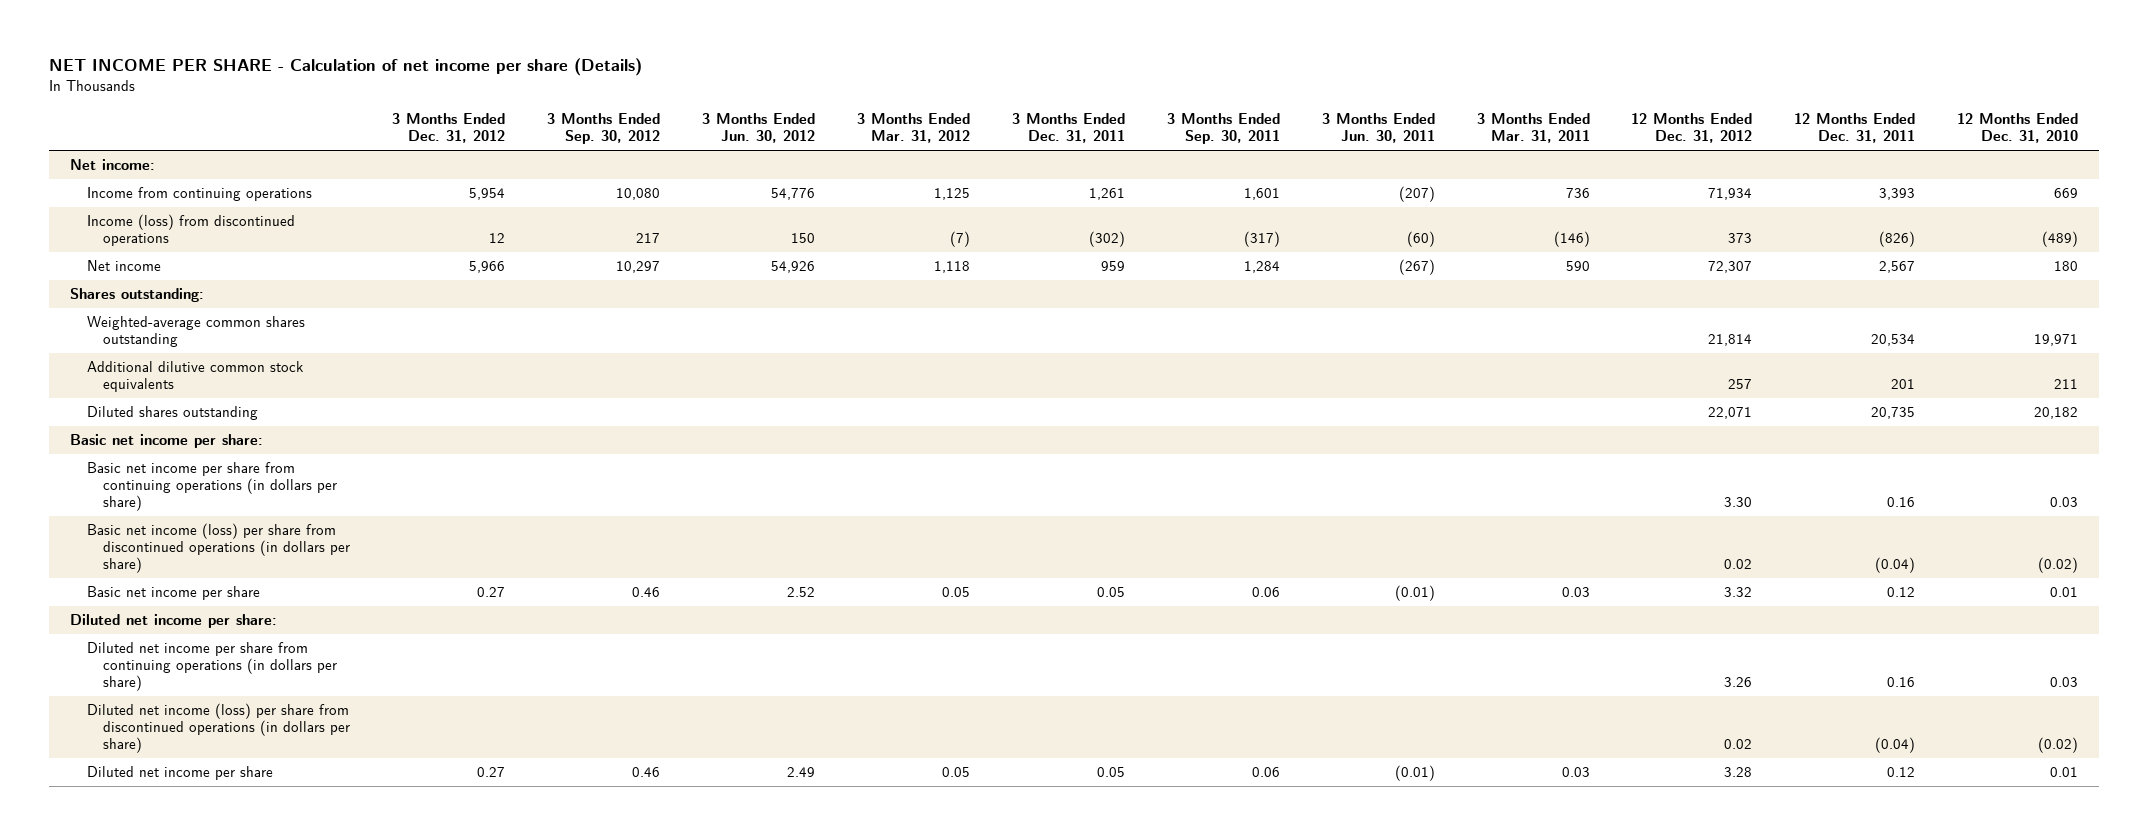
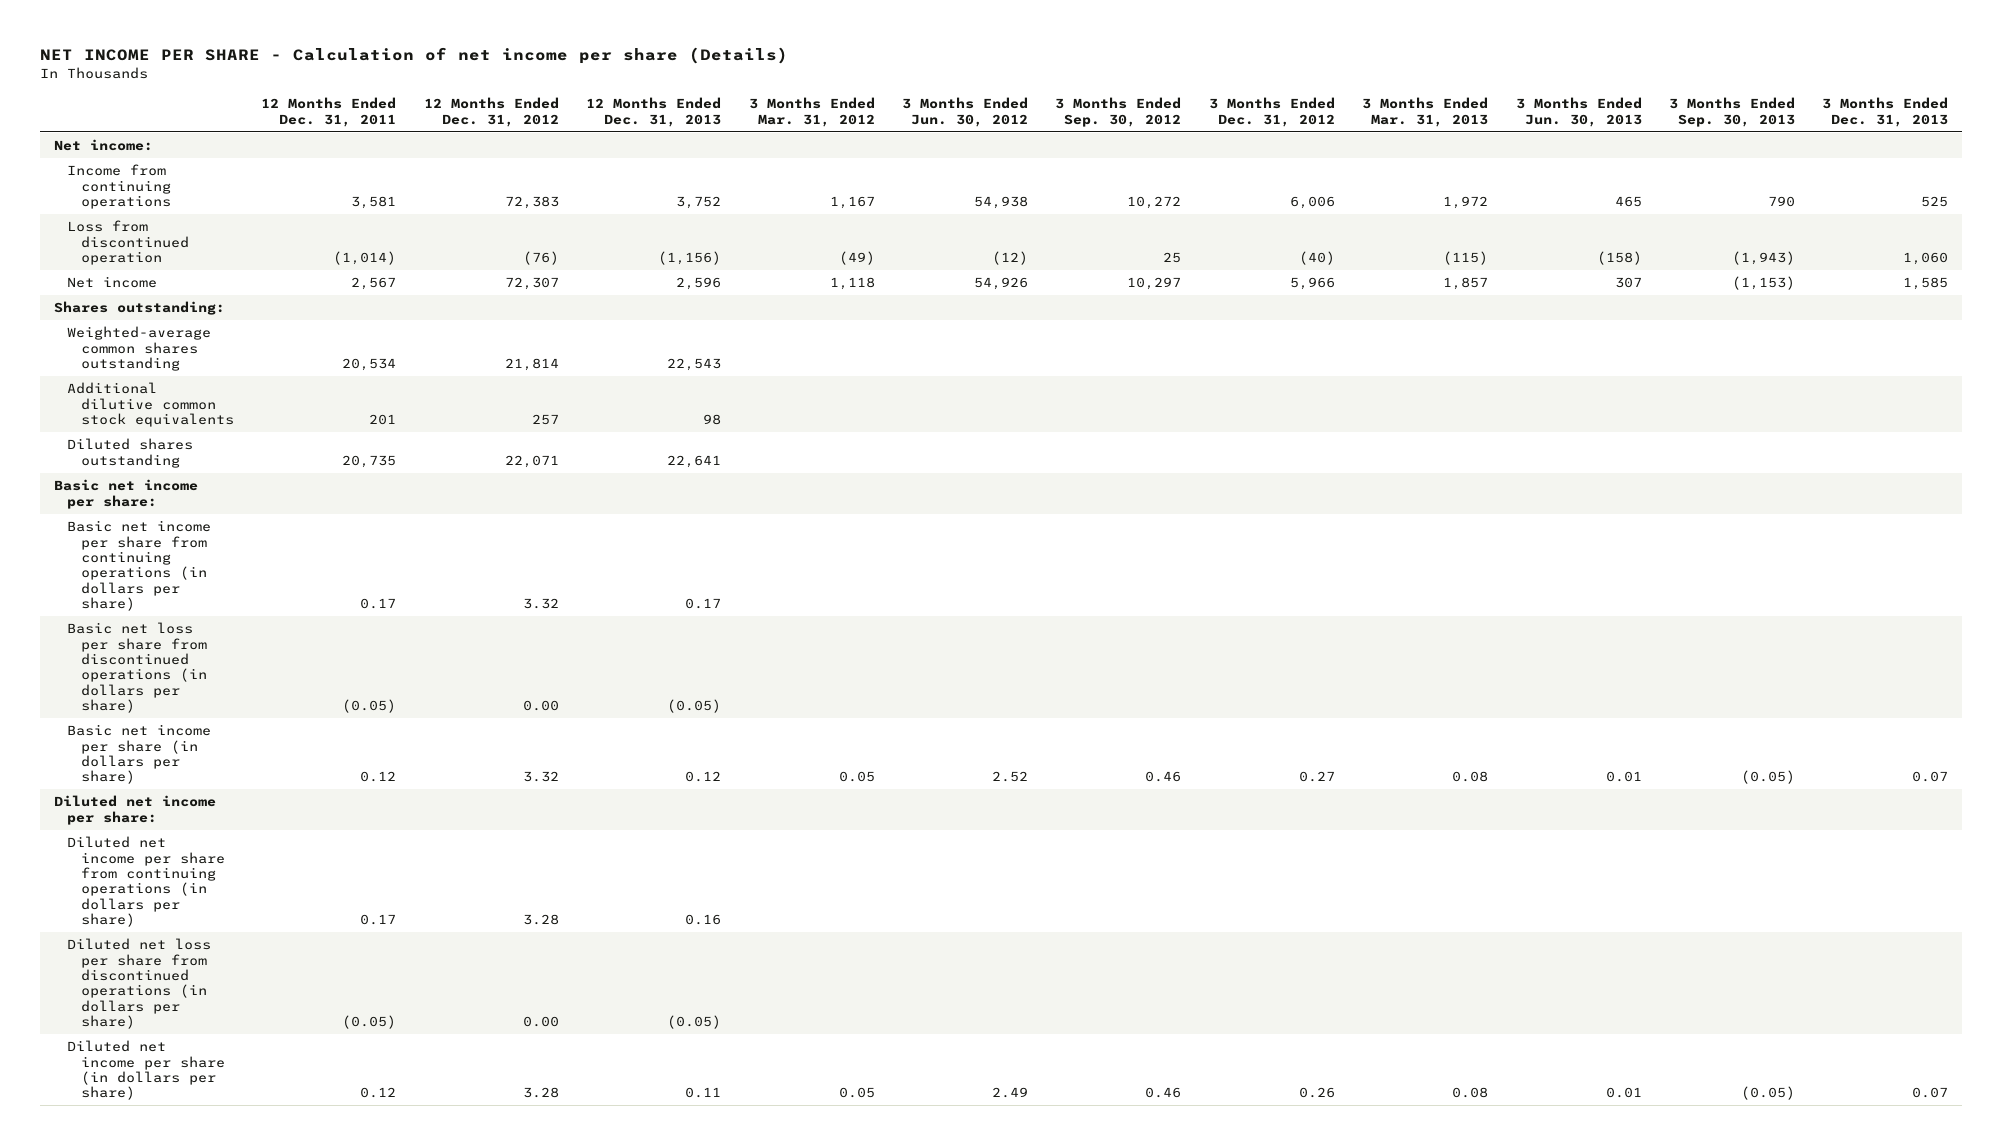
- | 3 Months Ended Dec. 31, 2012 | 3 Months Ended Sep. 30, 2012 | 3 Months Ended Jun. 30, 2012 | 3 Months Ended Mar. 31, 2012 | 3 Months Ended Dec. 31, 2011 | 3 Months Ended Sep. 30, 2011 | 3 Months Ended Jun. 30, 2011 | 3 Months Ended Mar. 31, 2011 | 12 Months Ended Dec. 31, 2012 | 12 Months Ended Dec. 31, 2011 | 12 Months Ended Dec. 31, 2010
+ | 12 Months Ended Dec. 31, 2011 | 12 Months Ended Dec. 31, 2012 | 12 Months Ended Dec. 31, 2013 | 3 Months Ended Mar. 31, 2012 | 3 Months Ended Jun. 30, 2012 | 3 Months Ended Sep. 30, 2012 | 3 Months Ended Dec. 31, 2012 | 3 Months Ended Mar. 31, 2013 | 3 Months Ended Jun. 30, 2013 | 3 Months Ended Sep. 30, 2013 | 3 Months Ended Dec. 31, 2013
- Income from continuing operations | 5,954 | 10,080 | 54,776 | 1,125 | 1,261 | 1,601 | (207) | 736 | 71,934 | 3,393 | 669
- Income (loss) from discontinued operations | 12 | 217 | 150 | (7) | (302) | (317) | (60) | (146) | 373 | (826) | (489)
+ Income from continuing operations | 3,581 | 72,383 | 3,752 | 1,167 | 54,938 | 10,272 | 6,006 | 1,972 | 465 | 790 | 525
+ Loss from discontinued operation | (1,014) | (76) | (1,156) | (49) | (12) | 25 | (40) | (115) | (158) | (1,943) | 1,060
- Basic net income per share from continuing operations (in dollars per share) | | | | | | | | | 3.30 | 0.16 | 0.03
- Basic net income (loss) per share from discontinued operations (in dollars per share) | | | | | | | | | 0.02 | (0.04) | (0.02)
- Basic net income per share | 0.27 | 0.46 | 2.52 | 0.05 | 0.05 | 0.06 | (0.01) | 0.03 | 3.32 | 0.12 | 0.01
+ Basic net income per share from continuing operations (in dollars per share) | 0.17 | 3.32 | 0.17 | | | | | | | |
+ Basic net loss per share from discontinued operations (in dollars per share) | (0.05) | 0.00 | (0.05) | | | | | | | |
+ Basic net income per share (in dollars per share) | 0.12 | 3.32 | 0.12 | 0.05 | 2.52 | 0.46 | 0.27 | 0.08 | 0.01 | (0.05) | 0.07
- Diluted net income per share from continuing operations (in dollars per share) | | | | | | | | | 3.26 | 0.16 | 0.03
- Diluted net income (loss) per share from discontinued operations (in dollars per share) | | | | | | | | | 0.02 | (0.04) | (0.02)
- Diluted net income per share | 0.27 | 0.46 | 2.49 | 0.05 | 0.05 | 0.06 | (0.01) | 0.03 | 3.28 | 0.12 | 0.01
+ Diluted net income per share from continuing operations (in dollars per share) | 0.17 | 3.28 | 0.16 | | | | | | | |
+ Diluted net loss per share from discontinued operations (in dollars per share) | (0.05) | 0.00 | (0.05) | | | | | | | |
+ Diluted net income per share (in dollars per share) | 0.12 | 3.28 | 0.11 | 0.05 | 2.49 | 0.46 | 0.26 | 0.08 | 0.01 | (0.05) | 0.07

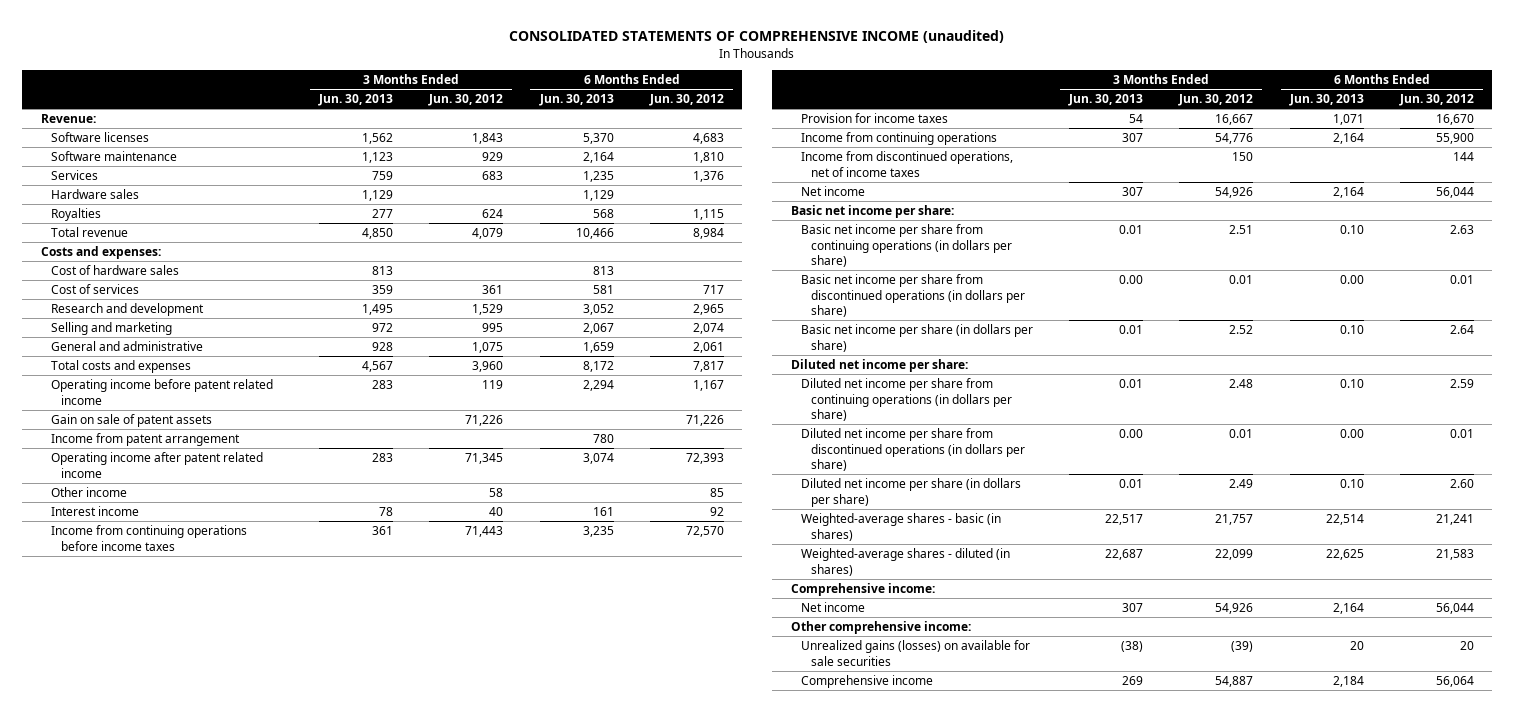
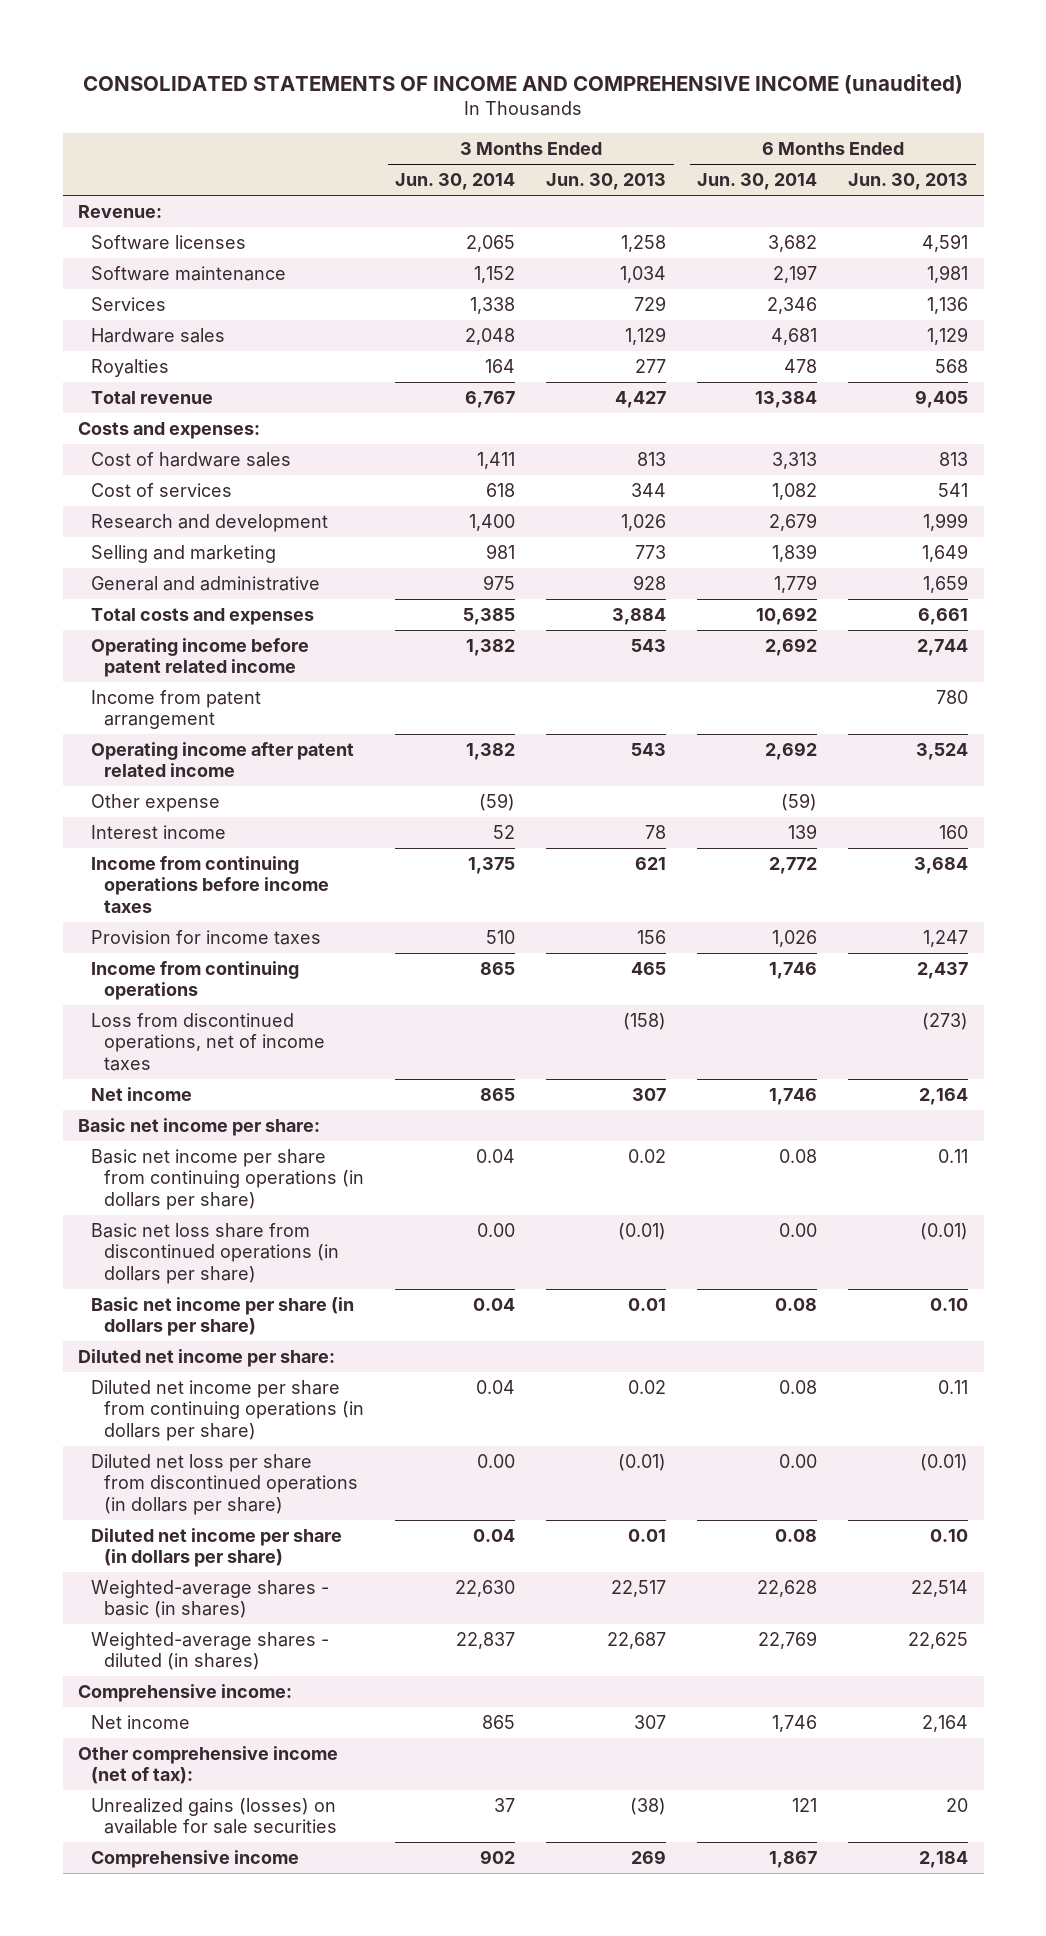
- CONSOLIDATED STATEMENTS OF COMPREHENSIVE INCOME (unaudited)
+ CONSOLIDATED STATEMENTS OF INCOME AND COMPREHENSIVE INCOME (unaudited)
- | 3 Months Ended Jun. 30, 2013 | 3 Months Ended Jun. 30, 2012 | 6 Months Ended Jun. 30, 2013 | 6 Months Ended Jun. 30, 2012
+ | 3 Months Ended Jun. 30, 2014 | 3 Months Ended Jun. 30, 2013 | 6 Months Ended Jun. 30, 2014 | 6 Months Ended Jun. 30, 2013
- Software licenses | 1,562 | 1,843 | 5,370 | 4,683
- Software maintenance | 1,123 | 929 | 2,164 | 1,810
- Services | 759 | 683 | 1,235 | 1,376
+ Software licenses | 2,065 | 1,258 | 3,682 | 4,591
+ Software maintenance | 1,152 | 1,034 | 2,197 | 1,981
+ Services | 1,338 | 729 | 2,346 | 1,136
- Total revenue | 4,850 | 4,079 | 10,466 | 8,984
+ Total revenue | 6,767 | 4,427 | 13,384 | 9,405
- Cost of services | 359 | 361 | 581 | 717
- Research and development | 1,495 | 1,529 | 3,052 | 2,965
- Selling and marketing | 972 | 995 | 2,067 | 2,074
+ Cost of services | 618 | 344 | 1,082 | 541
+ Research and development | 1,400 | 1,026 | 2,679 | 1,999
+ Selling and marketing | 981 | 773 | 1,839 | 1,649
- Total costs and expenses | 4,567 | 3,960 | 8,172 | 7,817
- Operating income before patent related income | 283 | 119 | 2,294 | 1,167
- Gain on sale of patent assets | | 71,226 | | 71,226
+ Total costs and expenses | 5,385 | 3,884 | 10,692 | 6,661
+ Operating income before patent related income | 1,382 | 543 | 2,692 | 2,744
- Operating income after patent related income | 283 | 71,345 | 3,074 | 72,393
- Other income | | 58 | | 85
- Interest income | 78 | 40 | 161 | 92
- Income from continuing operations before income taxes | 361 | 71,443 | 3,235 | 72,570
- Provision for income taxes | 54 | 16,667 | 1,071 | 16,670
- Income from continuing operations | 307 | 54,776 | 2,164 | 55,900
- Income from discontinued operations, net of income taxes | | 150 | | 144
+ Operating income after patent related income | 1,382 | 543 | 2,692 | 3,524
+ Other expense | (59) | | (59) |
+ Interest income | 52 | 78 | 139 | 160
+ Income from continuing operations before income taxes | 1,375 | 621 | 2,772 | 3,684
+ Provision for income taxes | 510 | 156 | 1,026 | 1,247
+ Income from continuing operations | 865 | 465 | 1,746 | 2,437
+ Loss from discontinued operations, net of income taxes | | (158) | | (273)
- Basic net income per share from continuing operations (in dollars per share) | 0.01 | 2.51 | 0.10 | 2.63
- Basic net income per share from discontinued operations (in dollars per share) | 0.00 | 0.01 | 0.00 | 0.01
+ Basic net income per share from continuing operations (in dollars per share) | 0.04 | 0.02 | 0.08 | 0.11
+ Basic net loss share from discontinued operations (in dollars per share) | 0.00 | (0.01) | 0.00 | (0.01)
- Diluted net income per share from continuing operations (in dollars per share) | 0.01 | 2.48 | 0.10 | 2.59
- Diluted net income per share from discontinued operations (in dollars per share) | 0.00 | 0.01 | 0.00 | 0.01
+ Diluted net income per share from continuing operations (in dollars per share) | 0.04 | 0.02 | 0.08 | 0.11
+ Diluted net loss per share from discontinued operations (in dollars per share) | 0.00 | (0.01) | 0.00 | (0.01)
- Other comprehensive income:
+ Other comprehensive income (net of tax):

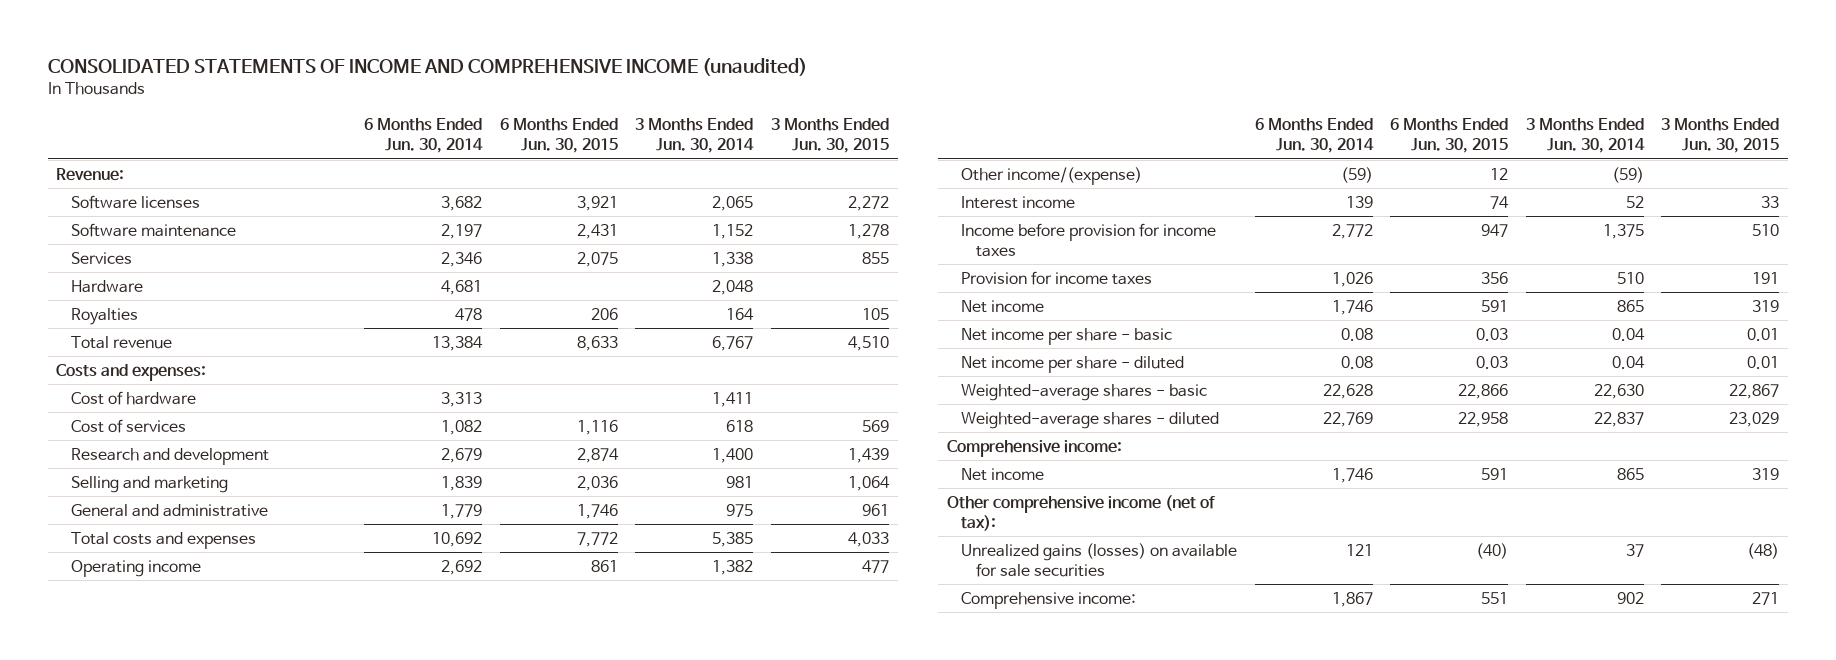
- | 3 Months Ended Jun. 30, 2014 | 3 Months Ended Jun. 30, 2013 | 6 Months Ended Jun. 30, 2014 | 6 Months Ended Jun. 30, 2013
+ | 6 Months Ended Jun. 30, 2014 | 6 Months Ended Jun. 30, 2015 | 3 Months Ended Jun. 30, 2014 | 3 Months Ended Jun. 30, 2015
- Hardware sales | 2,048 | 1,129 | 4,681 | 1,129
+ Hardware | 4,681 | | 2,048 |
- Cost of hardware sales | 1,411 | 813 | 3,313 | 813
+ Cost of hardware | 3,313 | | 1,411 |
- Operating income before patent related income | 1,382 | 543 | 2,692 | 2,744
- Income from patent arrangement | | | | 780
- Operating income after patent related income | 1,382 | 543 | 2,692 | 3,524
- Other expense | (59) | | (59) |
+ Operating income | 2,692 | 861 | 1,382 | 477
+ Other income/(expense) | (59) | 12 | (59) |
- Income from continuing operations before income taxes | 1,375 | 621 | 2,772 | 3,684
+ Income before provision for income taxes | 2,772 | 947 | 1,375 | 510
- Income from continuing operations | 865 | 465 | 1,746 | 2,437
- Loss from discontinued operations, net of income taxes | | (158) | | (273)
- Basic net income per share:
- Basic net income per share from continuing operations (in dollars per share) | 0.04 | 0.02 | 0.08 | 0.11
- Basic net loss share from discontinued operations (in dollars per share) | 0.00 | (0.01) | 0.00 | (0.01)
- Basic net income per share (in dollars per share) | 0.04 | 0.01 | 0.08 | 0.10
- Diluted net income per share:
- Diluted net income per share from continuing operations (in dollars per share) | 0.04 | 0.02 | 0.08 | 0.11
- Diluted net loss per share from discontinued operations (in dollars per share) | 0.00 | (0.01) | 0.00 | (0.01)
- Diluted net income per share (in dollars per share) | 0.04 | 0.01 | 0.08 | 0.10
- Weighted-average shares - basic (in shares) | 22,630 | 22,517 | 22,628 | 22,514
- Weighted-average shares - diluted (in shares) | 22,837 | 22,687 | 22,769 | 22,625
+ Net income per share - basic | 0.08 | 0.03 | 0.04 | 0.01
+ Net income per share - diluted | 0.08 | 0.03 | 0.04 | 0.01
+ Weighted-average shares - basic | 22,628 | 22,866 | 22,630 | 22,867
+ Weighted-average shares - diluted | 22,769 | 22,958 | 22,837 | 23,029
- Comprehensive income | 902 | 269 | 1,867 | 2,184
+ Comprehensive income: | 1,867 | 551 | 902 | 271

